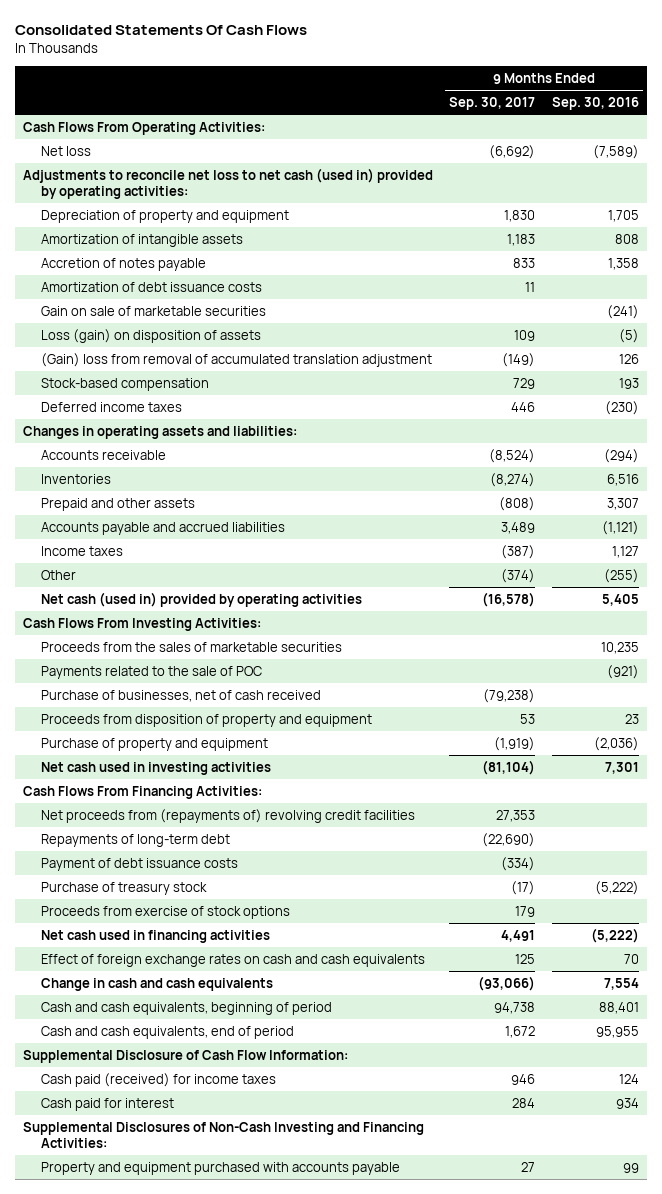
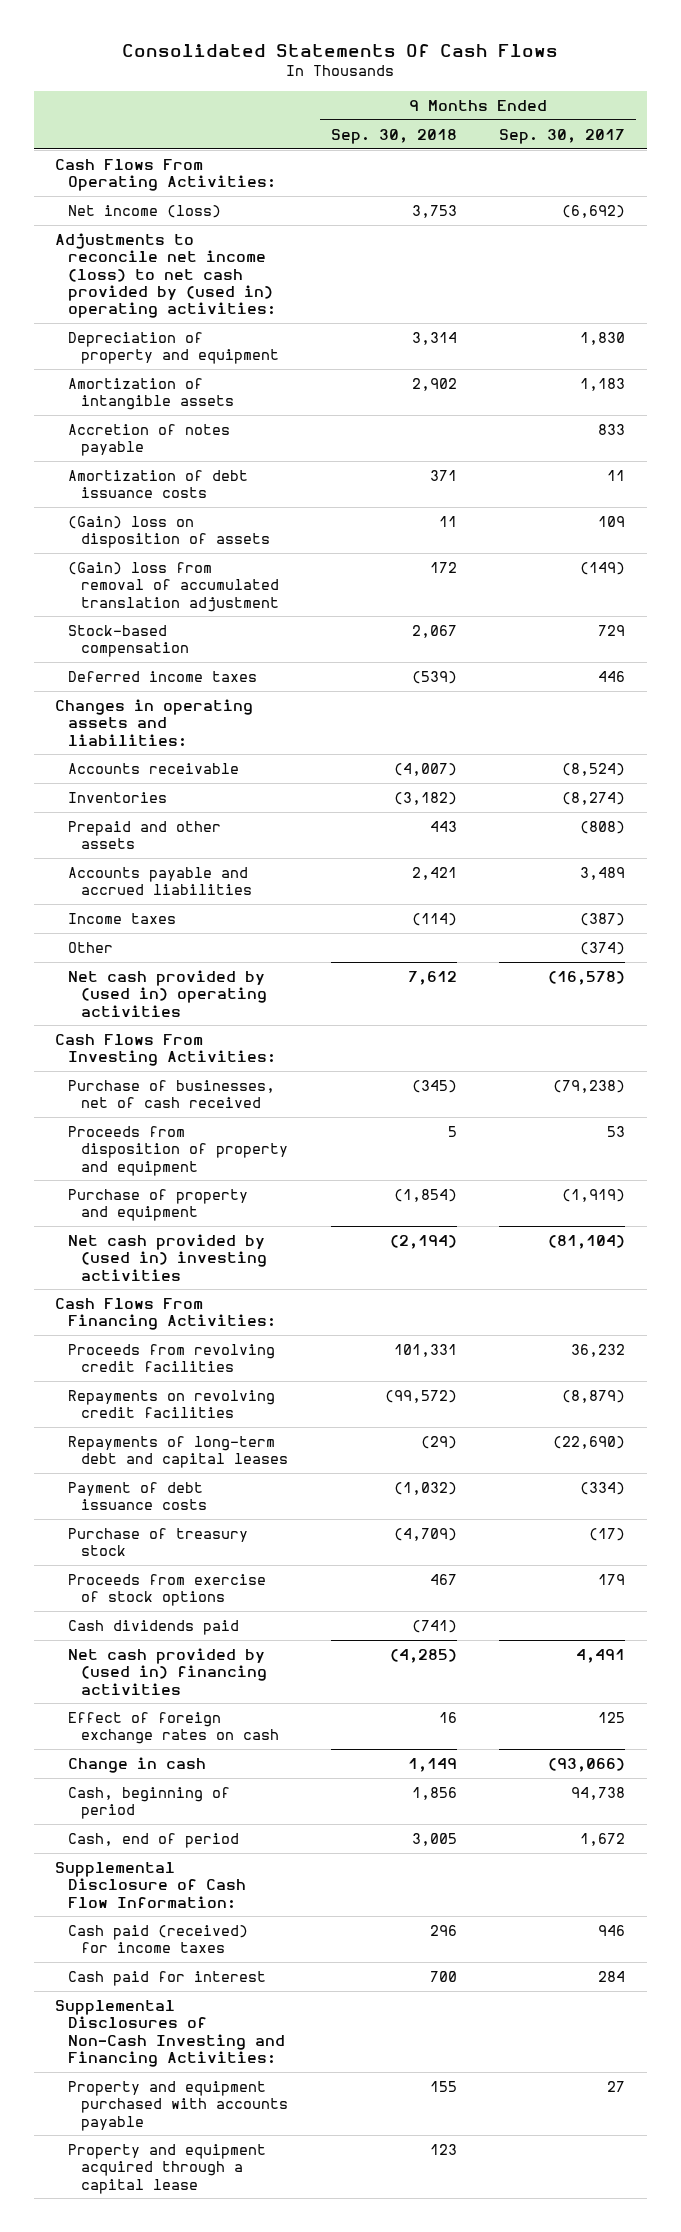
- | 9 Months Ended Sep. 30, 2017 | 9 Months Ended Sep. 30, 2016
+ | 9 Months Ended Sep. 30, 2018 | 9 Months Ended Sep. 30, 2017
- Net loss | (6,692) | (7,589)
- Adjustments to reconcile net loss to net cash (used in) provided by operating activities:
+ Net income (loss) | 3,753 | (6,692)
+ Adjustments to reconcile net income (loss) to net cash provided by (used in) operating activities:
- Gain on sale of marketable securities | | (241)
- Loss (gain) on disposition of assets | 109 | (5)
+ (Gain) loss on disposition of assets | 11 | 109
- Net cash (used in) provided by operating activities | (16,578) | 5,405
+ Net cash provided by (used in) operating activities | 7,612 | (16,578)
- Proceeds from the sales of marketable securities | | 10,235
- Payments related to the sale of POC | | (921)
- Net cash used in investing activities | (81,104) | 7,301
+ Net cash provided by (used in) investing activities | (2,194) | (81,104)
- Net proceeds from (repayments of) revolving credit facilities | 27,353 |
- Repayments of long-term debt | (22,690) |
+ Proceeds from revolving credit facilities | 101,331 | 36,232
+ Repayments on revolving credit facilities | (99,572) | (8,879)
+ Repayments of long-term debt and capital leases | (29) | (22,690)
- Net cash used in financing activities | 4,491 | (5,222)
- Effect of foreign exchange rates on cash and cash equivalents | 125 | 70
- Change in cash and cash equivalents | (93,066) | 7,554
- Cash and cash equivalents, beginning of period | 94,738 | 88,401
- Cash and cash equivalents, end of period | 1,672 | 95,955
+ Cash dividends paid | (741) |
+ Net cash provided by (used in) financing activities | (4,285) | 4,491
+ Effect of foreign exchange rates on cash | 16 | 125
+ Change in cash | 1,149 | (93,066)
+ Cash, beginning of period | 1,856 | 94,738
+ Cash, end of period | 3,005 | 1,672
+ Property and equipment acquired through a capital lease | 123 |

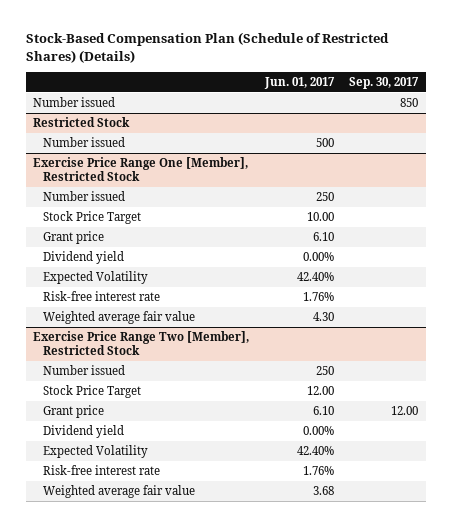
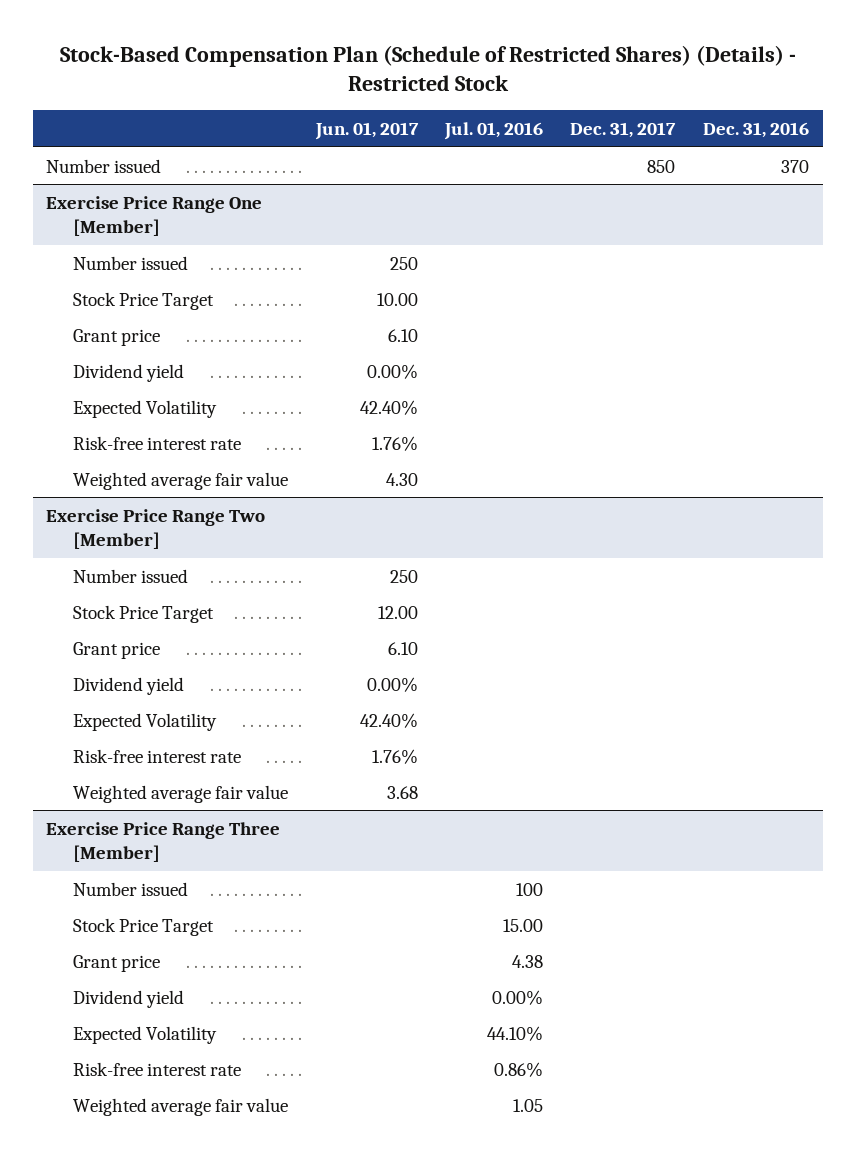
- Stock-Based Compensation Plan (Schedule of Restricted Shares) (Details)
+ Stock-Based Compensation Plan (Schedule of Restricted Shares) (Details) - Restricted Stock
- | Jun. 01, 2017 | Sep. 30, 2017
+ | Jun. 01, 2017 | Jul. 01, 2016 | Dec. 31, 2017 | Dec. 31, 2016
- Restricted Stock
- Number issued | 500 |
- Exercise Price Range One [Member], Restricted Stock
+ Exercise Price Range One [Member]
- Exercise Price Range Two [Member], Restricted Stock
+ Exercise Price Range Two [Member]
+ Exercise Price Range Three [Member]
+ Number issued | | 100 | |
+ Stock Price Target | | 15.00 | |
+ Grant price | | 4.38 | |
+ Dividend yield | | 0.00% | |
+ Expected Volatility | | 44.10% | |
+ Risk-free interest rate | | 0.86% | |
+ Weighted average fair value | | 1.05 | |

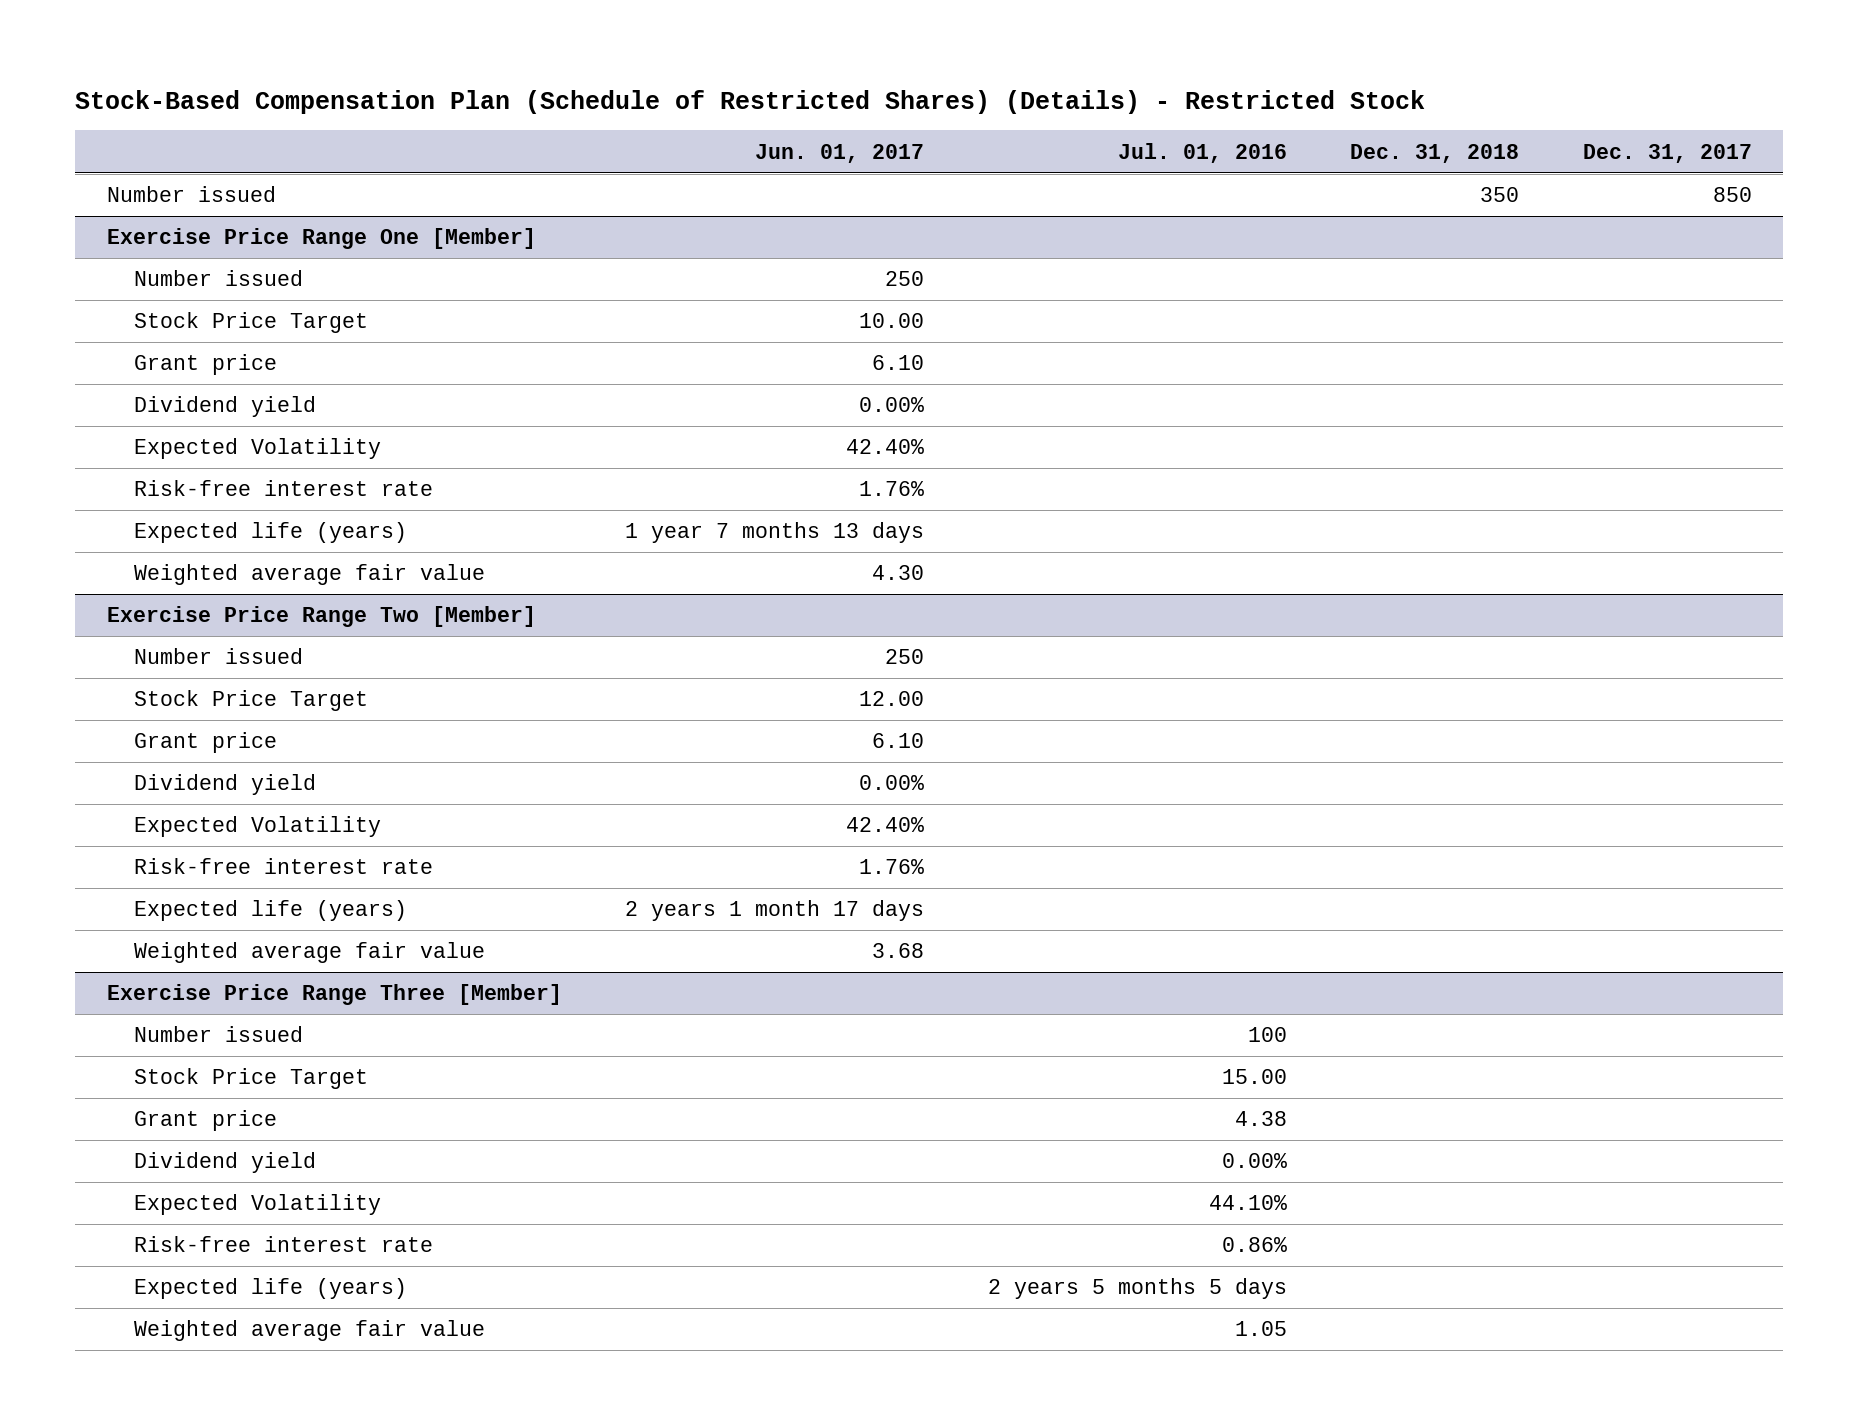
- | Jun. 01, 2017 | Jul. 01, 2016 | Dec. 31, 2017 | Dec. 31, 2016
+ | Jun. 01, 2017 | Jul. 01, 2016 | Dec. 31, 2018 | Dec. 31, 2017
@ Exercise Price Range One [Member]
+ Expected life (years) | 1 year 7 months 13 days | | |
@ Exercise Price Range Two [Member]
+ Expected life (years) | 2 years 1 month 17 days | | |
@ Exercise Price Range Three [Member]
+ Expected life (years) | | 2 years 5 months 5 days | |

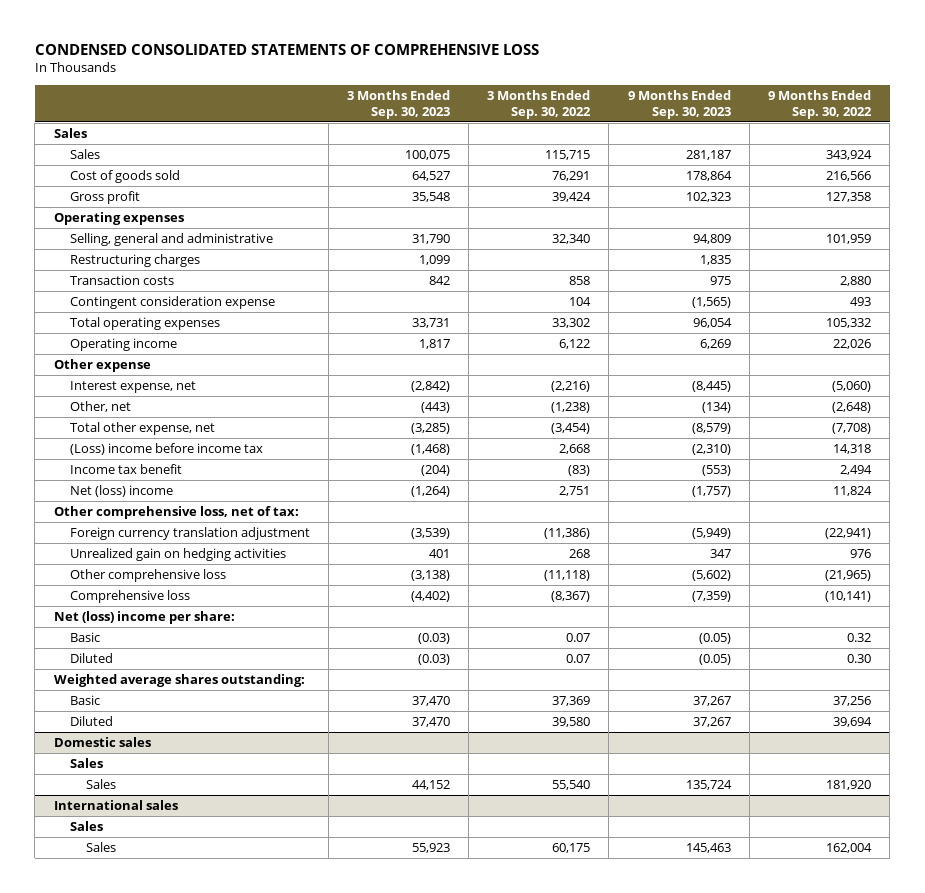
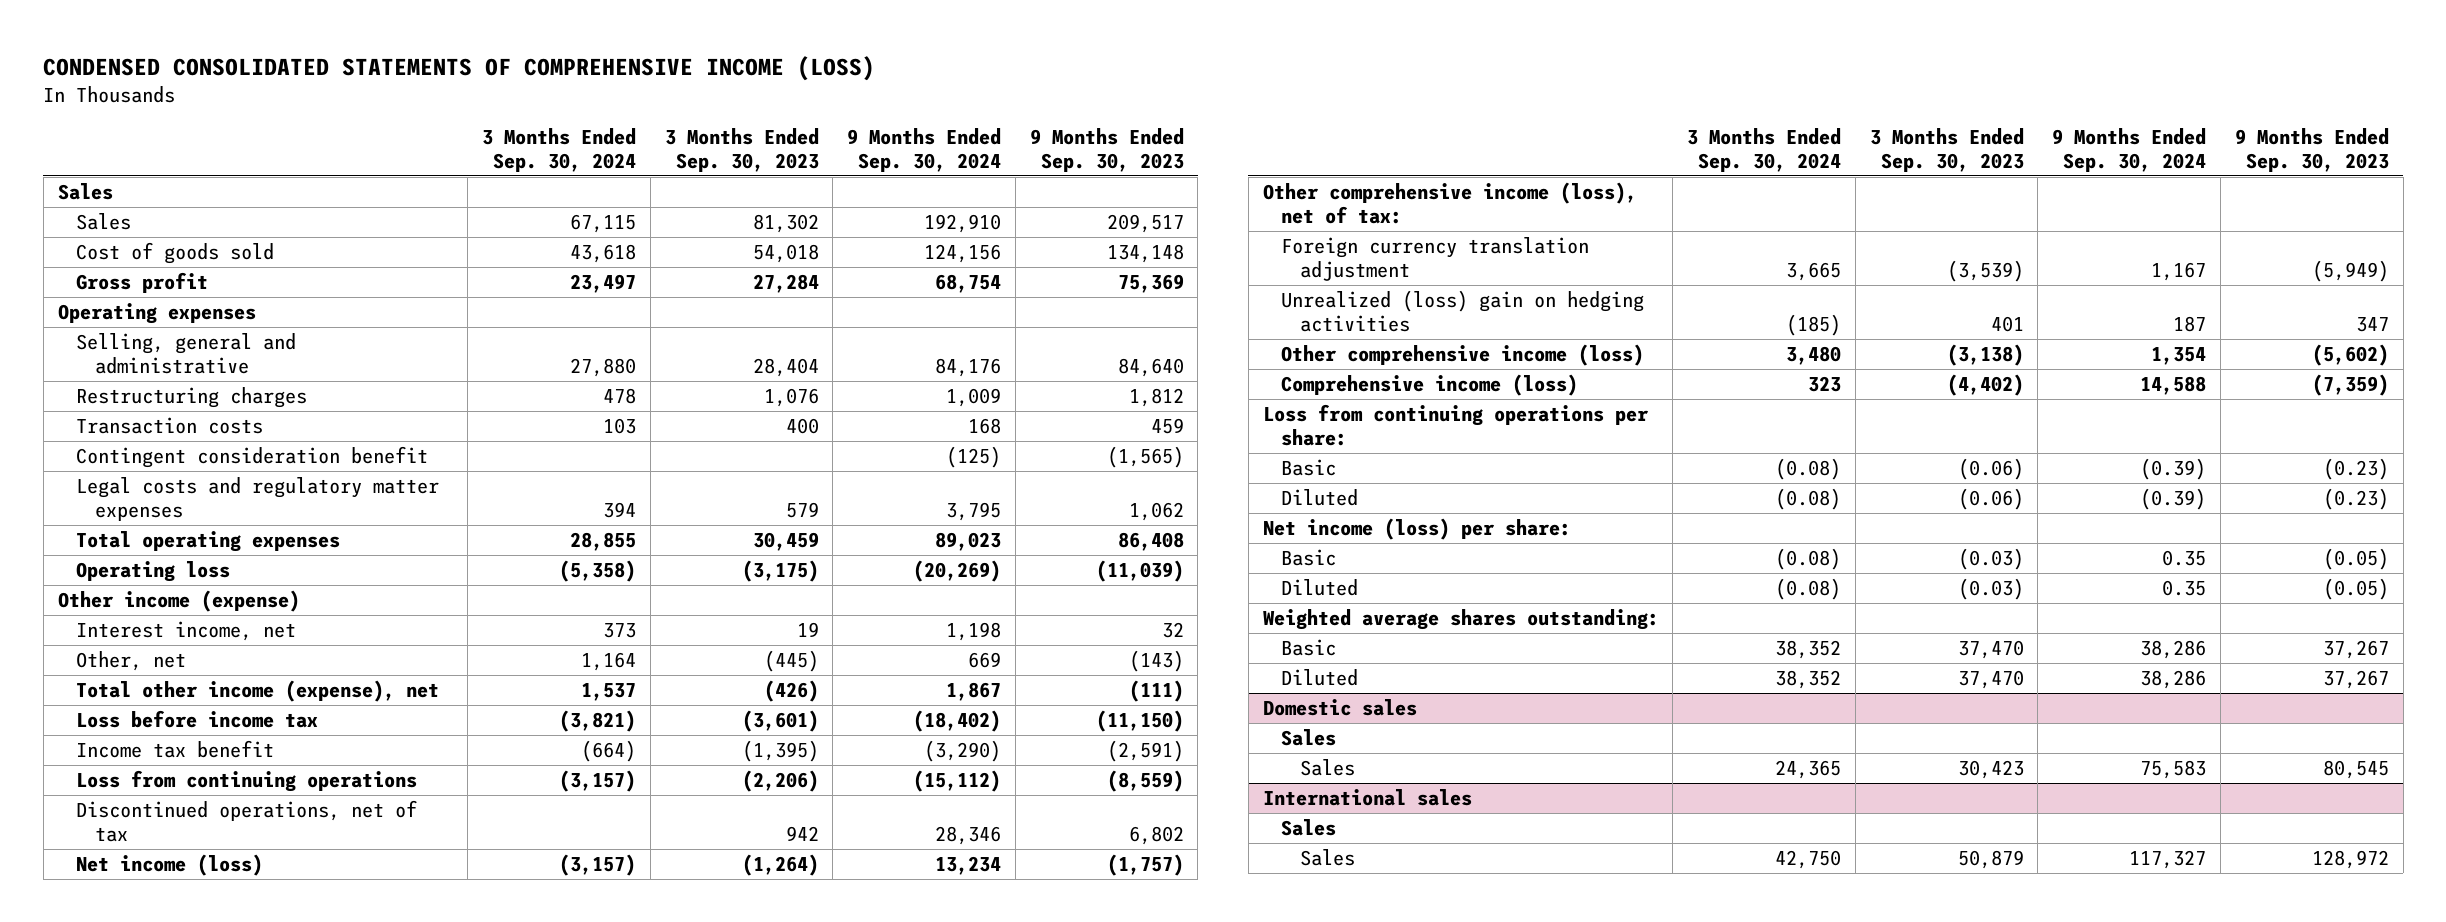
- CONDENSED CONSOLIDATED STATEMENTS OF COMPREHENSIVE LOSS
+ CONDENSED CONSOLIDATED STATEMENTS OF COMPREHENSIVE INCOME (LOSS)
- | 3 Months Ended Sep. 30, 2023 | 3 Months Ended Sep. 30, 2022 | 9 Months Ended Sep. 30, 2023 | 9 Months Ended Sep. 30, 2022
+ | 3 Months Ended Sep. 30, 2024 | 3 Months Ended Sep. 30, 2023 | 9 Months Ended Sep. 30, 2024 | 9 Months Ended Sep. 30, 2023
- Sales | 100,075 | 115,715 | 281,187 | 343,924
- Cost of goods sold | 64,527 | 76,291 | 178,864 | 216,566
- Gross profit | 35,548 | 39,424 | 102,323 | 127,358
+ Sales | 67,115 | 81,302 | 192,910 | 209,517
+ Cost of goods sold | 43,618 | 54,018 | 124,156 | 134,148
+ Gross profit | 23,497 | 27,284 | 68,754 | 75,369
- Selling, general and administrative | 31,790 | 32,340 | 94,809 | 101,959
- Restructuring charges | 1,099 | | 1,835 |
- Transaction costs | 842 | 858 | 975 | 2,880
- Contingent consideration expense | | 104 | (1,565) | 493
- Total operating expenses | 33,731 | 33,302 | 96,054 | 105,332
- Operating income | 1,817 | 6,122 | 6,269 | 22,026
- Other expense
- Interest expense, net | (2,842) | (2,216) | (8,445) | (5,060)
- Other, net | (443) | (1,238) | (134) | (2,648)
- Total other expense, net | (3,285) | (3,454) | (8,579) | (7,708)
- (Loss) income before income tax | (1,468) | 2,668 | (2,310) | 14,318
- Income tax benefit | (204) | (83) | (553) | 2,494
- Net (loss) income | (1,264) | 2,751 | (1,757) | 11,824
- Other comprehensive loss, net of tax:
+ Selling, general and administrative | 27,880 | 28,404 | 84,176 | 84,640
+ Restructuring charges | 478 | 1,076 | 1,009 | 1,812
+ Transaction costs | 103 | 400 | 168 | 459
+ Contingent consideration benefit | | | (125) | (1,565)
+ Legal costs and regulatory matter expenses | 394 | 579 | 3,795 | 1,062
+ Total operating expenses | 28,855 | 30,459 | 89,023 | 86,408
+ Operating loss | (5,358) | (3,175) | (20,269) | (11,039)
+ Other income (expense)
+ Interest income, net | 373 | 19 | 1,198 | 32
+ Other, net | 1,164 | (445) | 669 | (143)
+ Total other income (expense), net | 1,537 | (426) | 1,867 | (111)
+ Loss before income tax | (3,821) | (3,601) | (18,402) | (11,150)
+ Income tax benefit | (664) | (1,395) | (3,290) | (2,591)
+ Loss from continuing operations | (3,157) | (2,206) | (15,112) | (8,559)
+ Discontinued operations, net of tax | | 942 | 28,346 | 6,802
+ Net income (loss) | (3,157) | (1,264) | 13,234 | (1,757)
+ Other comprehensive income (loss), net of tax:
- Unrealized gain on hedging activities | 401 | 268 | 347 | 976
- Other comprehensive loss | (3,138) | (11,118) | (5,602) | (21,965)
- Comprehensive loss | (4,402) | (8,367) | (7,359) | (10,141)
- Net (loss) income per share:
+ Unrealized (loss) gain on hedging activities | (185) | 401 | 187 | 347
+ Other comprehensive income (loss) | 3,480 | (3,138) | 1,354 | (5,602)
+ Comprehensive income (loss) | 323 | (4,402) | 14,588 | (7,359)
+ Loss from continuing operations per share:
+ Basic | (0.08) | (0.06) | (0.39) | (0.23)
+ Diluted | (0.08) | (0.06) | (0.39) | (0.23)
+ Net income (loss) per share:
@ Domestic sales
- Sales | 44,152 | 55,540 | 135,724 | 181,920
+ Sales | 24,365 | 30,423 | 75,583 | 80,545
@ International sales
- Sales | 55,923 | 60,175 | 145,463 | 162,004
+ Sales | 42,750 | 50,879 | 117,327 | 128,972

